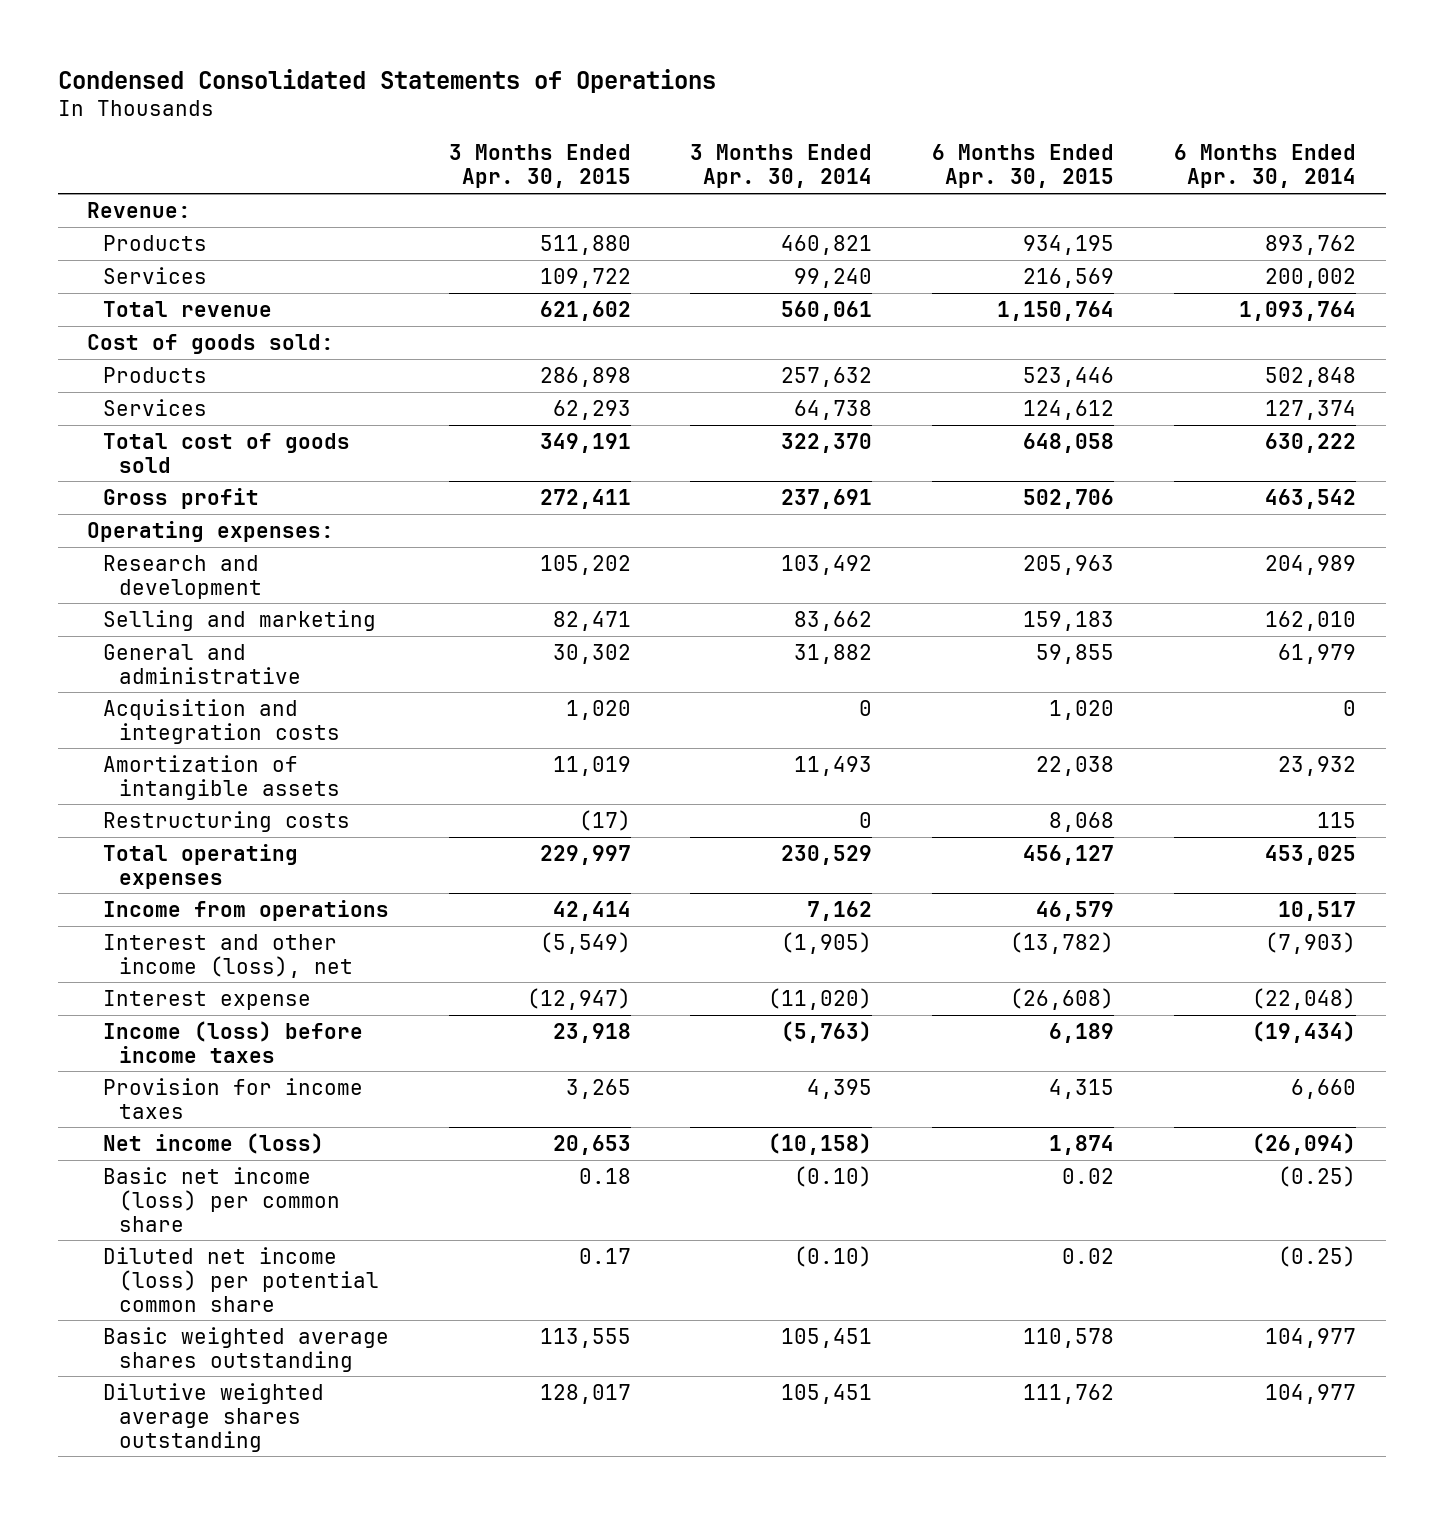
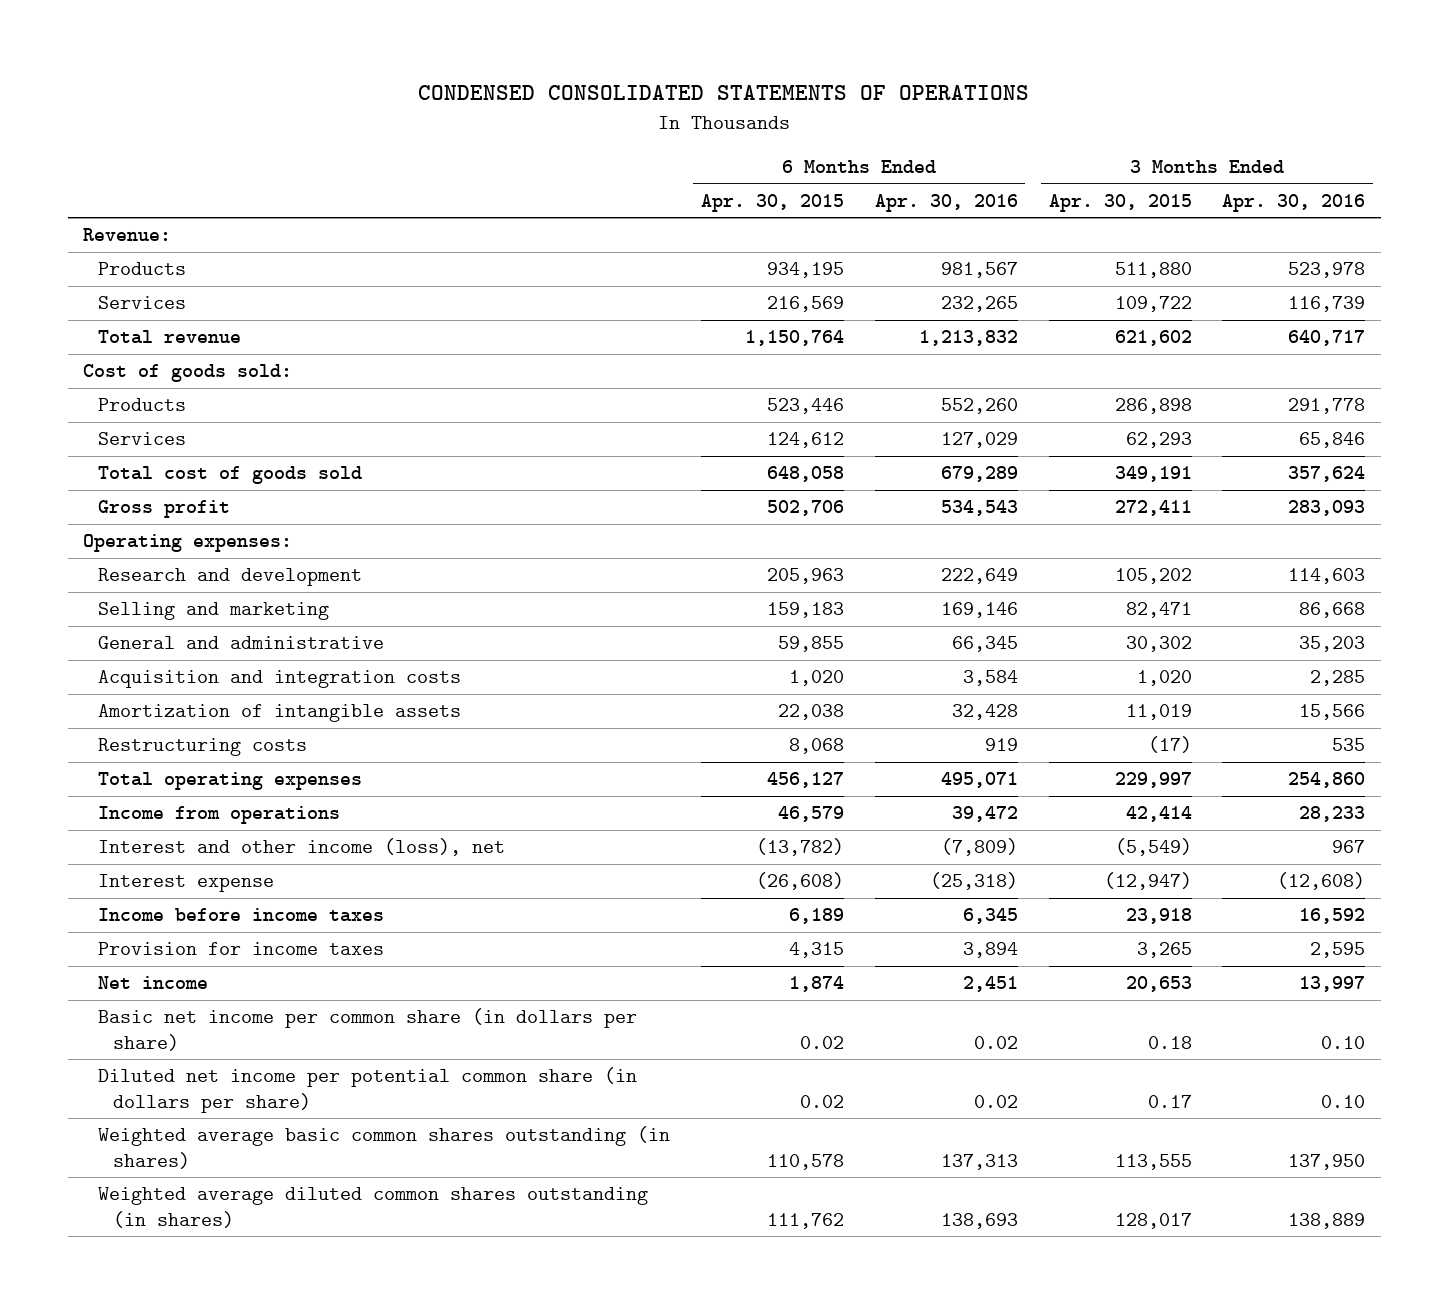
- Condensed Consolidated Statements of Operations
+ CONDENSED CONSOLIDATED STATEMENTS OF OPERATIONS
- | 3 Months Ended Apr. 30, 2015 | 3 Months Ended Apr. 30, 2014 | 6 Months Ended Apr. 30, 2015 | 6 Months Ended Apr. 30, 2014
+ | 6 Months Ended Apr. 30, 2015 | 6 Months Ended Apr. 30, 2016 | 3 Months Ended Apr. 30, 2015 | 3 Months Ended Apr. 30, 2016
- Income (loss) before income taxes | 23,918 | (5,763) | 6,189 | (19,434)
+ Income before income taxes | 6,189 | 6,345 | 23,918 | 16,592
- Net income (loss) | 20,653 | (10,158) | 1,874 | (26,094)
- Basic net income (loss) per common share | 0.18 | (0.10) | 0.02 | (0.25)
- Diluted net income (loss) per potential common share | 0.17 | (0.10) | 0.02 | (0.25)
- Basic weighted average shares outstanding | 113,555 | 105,451 | 110,578 | 104,977
- Dilutive weighted average shares outstanding | 128,017 | 105,451 | 111,762 | 104,977
+ Net income | 1,874 | 2,451 | 20,653 | 13,997
+ Basic net income per common share (in dollars per share) | 0.02 | 0.02 | 0.18 | 0.10
+ Diluted net income per potential common share (in dollars per share) | 0.02 | 0.02 | 0.17 | 0.10
+ Weighted average basic common shares outstanding (in shares) | 110,578 | 137,313 | 113,555 | 137,950
+ Weighted average diluted common shares outstanding (in shares) | 111,762 | 138,693 | 128,017 | 138,889

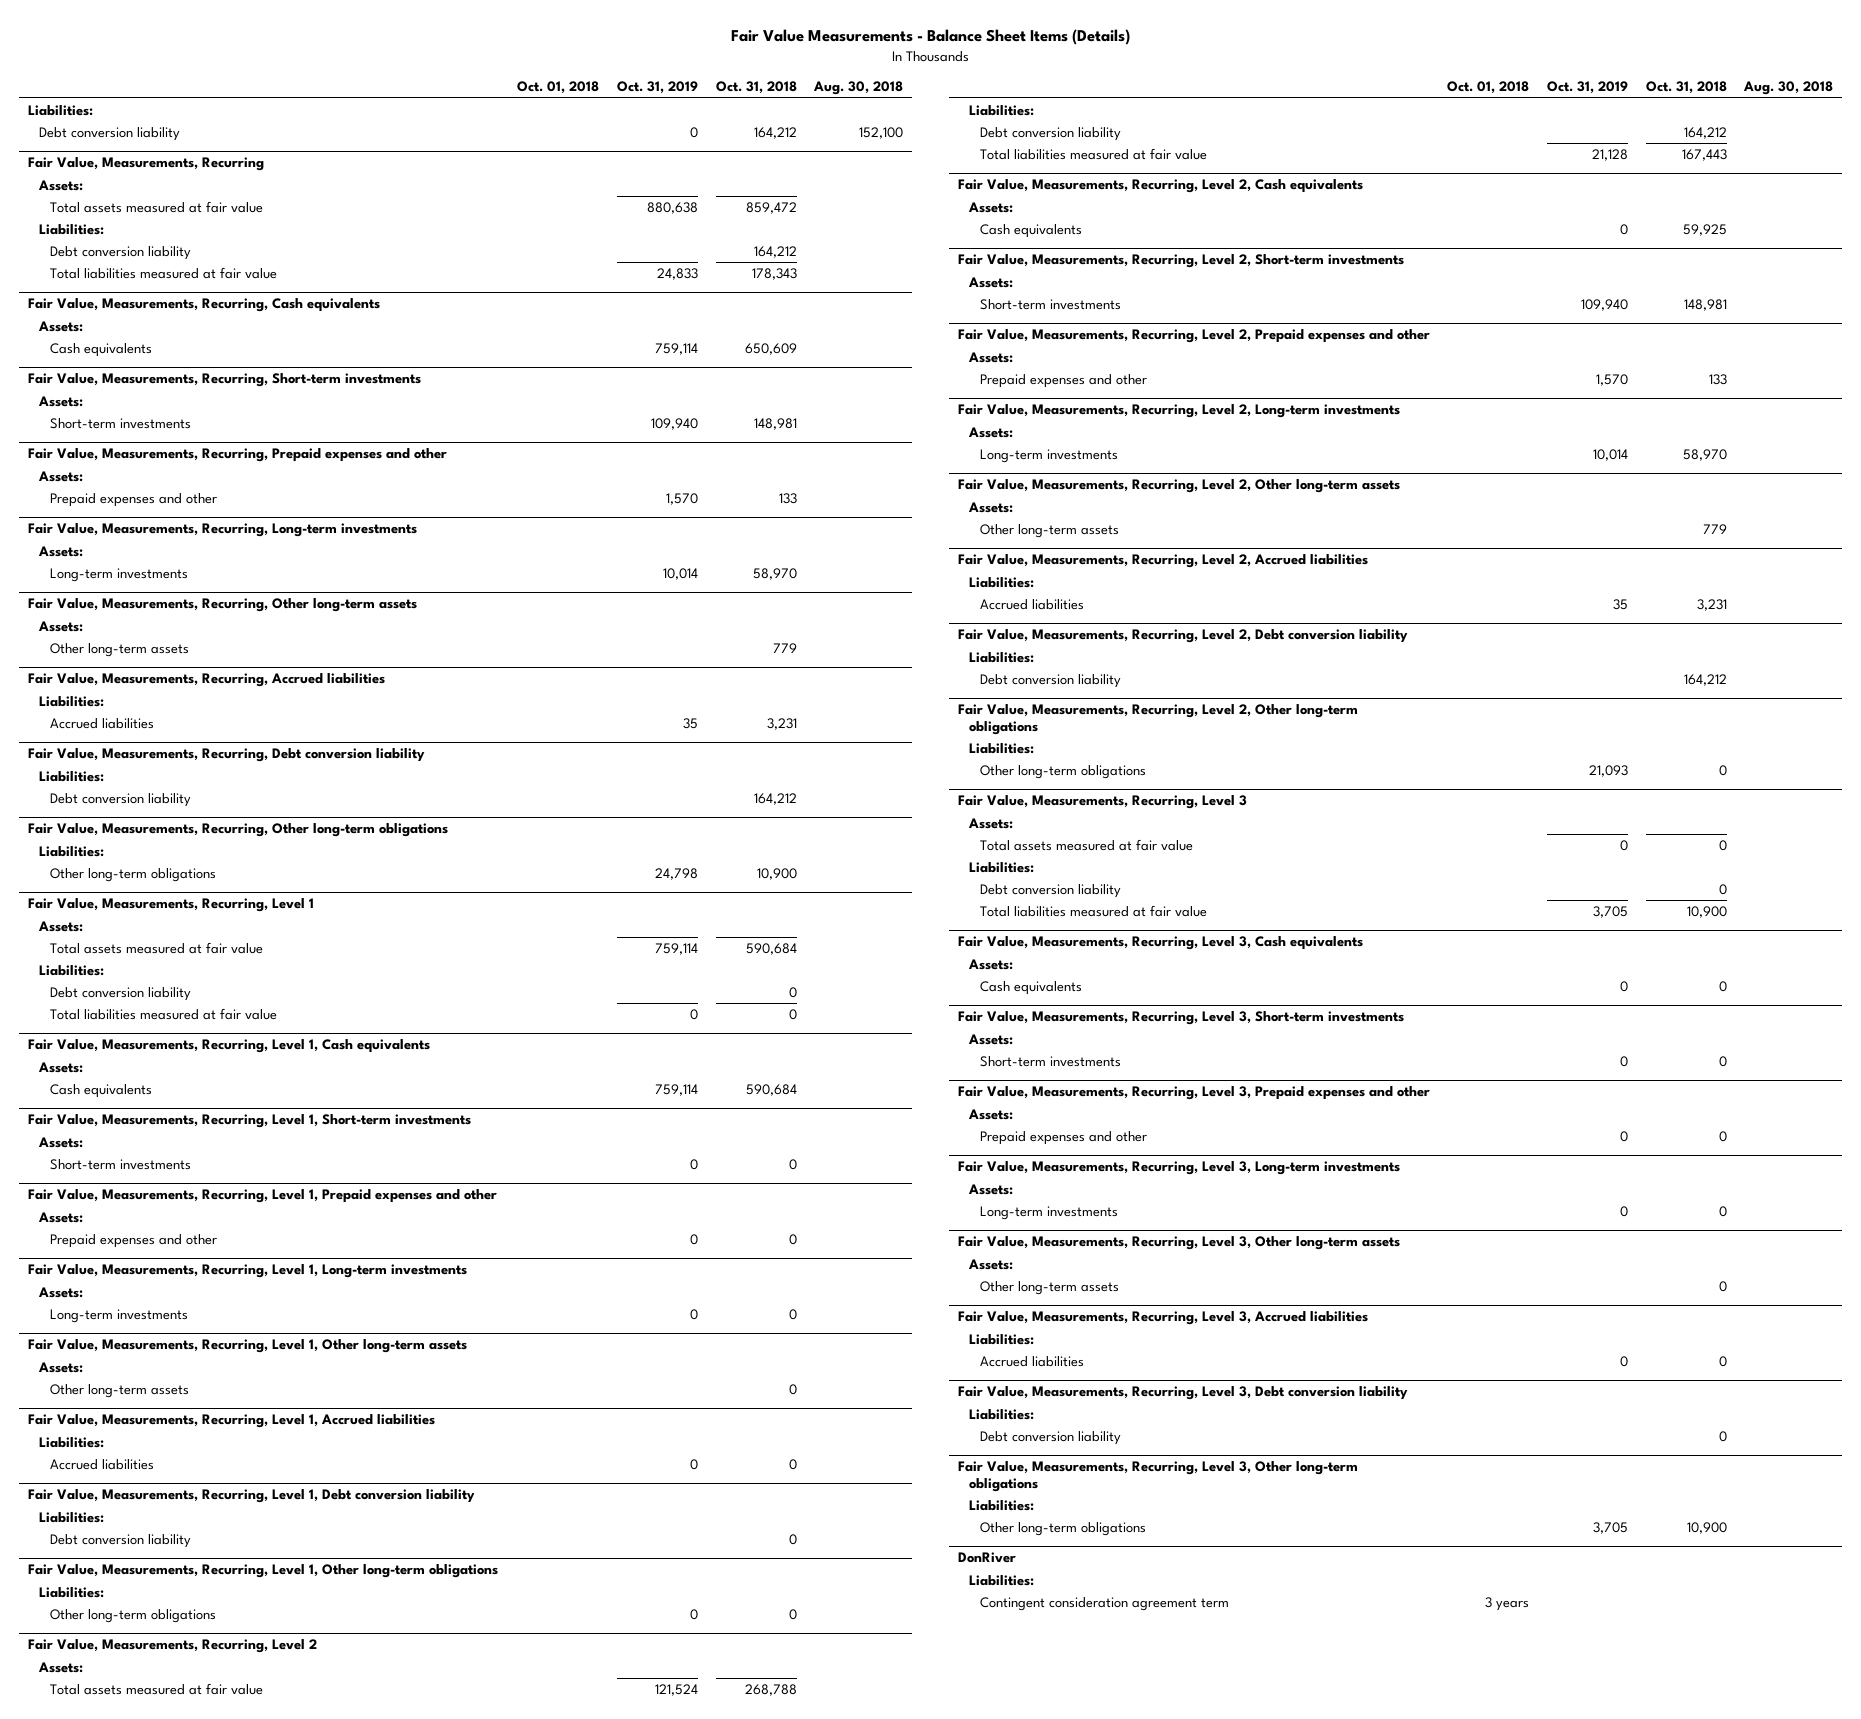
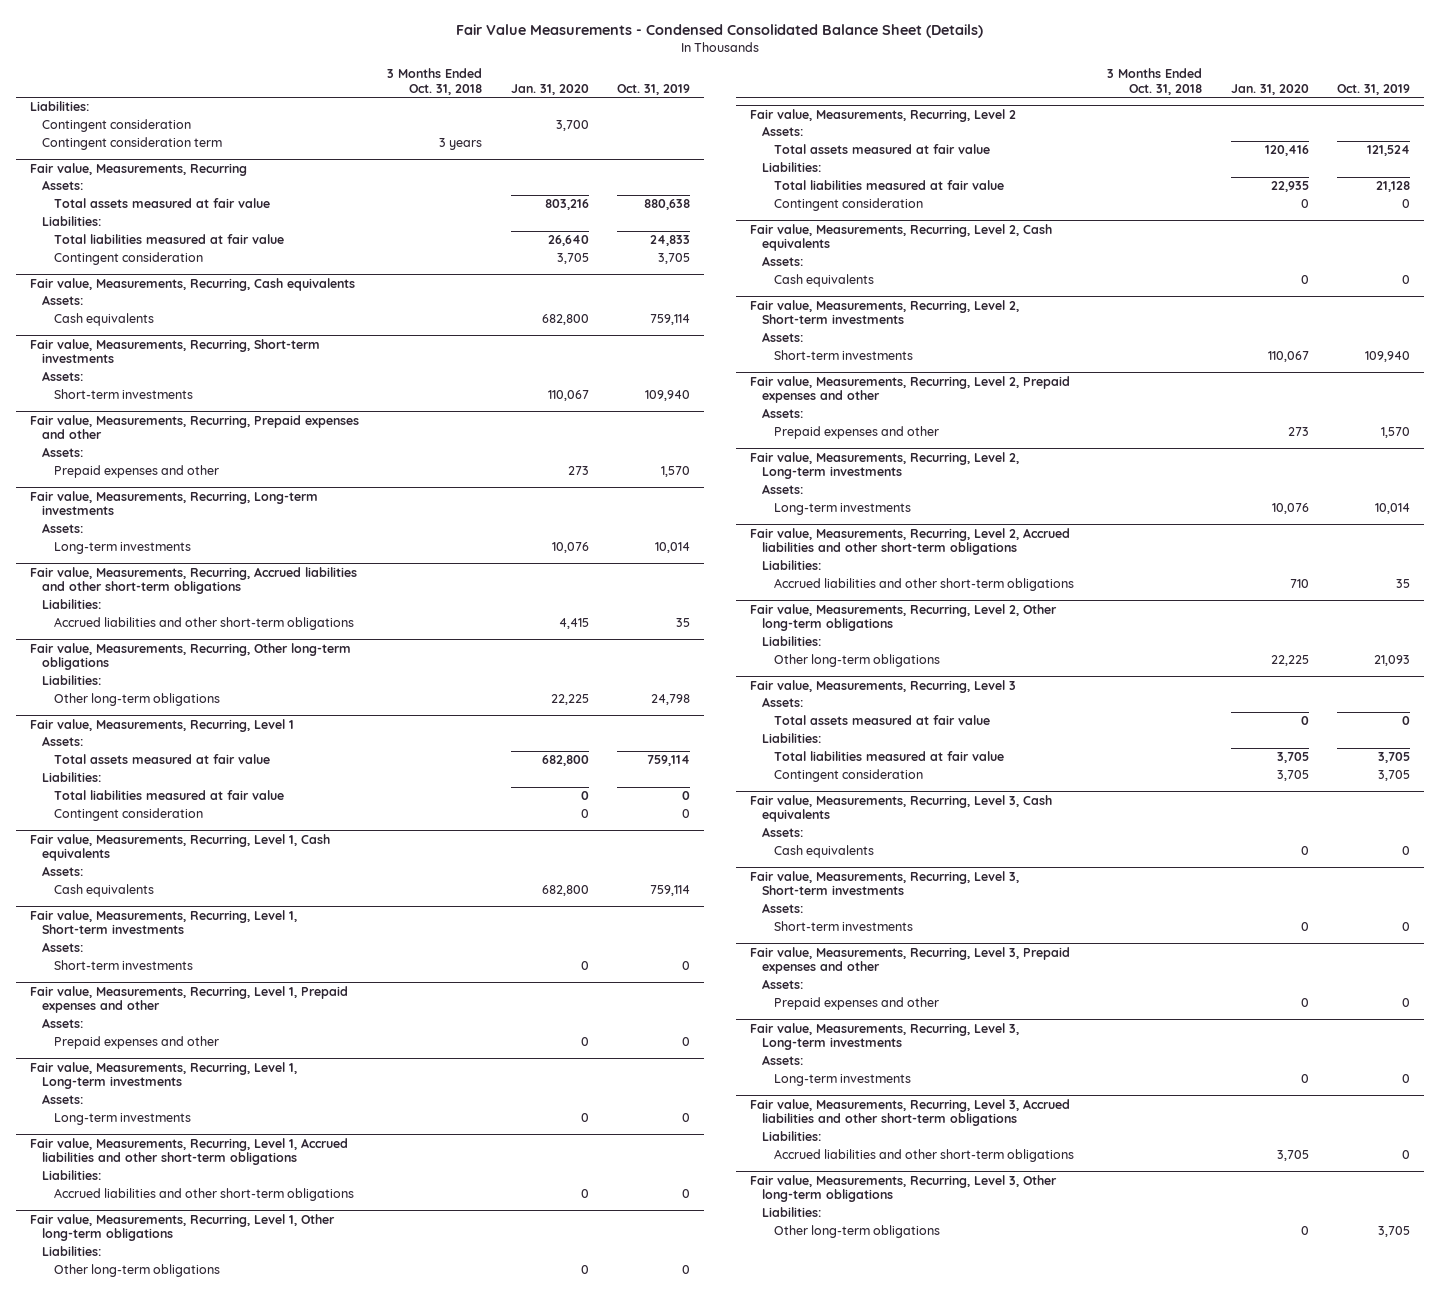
- Fair Value Measurements - Balance Sheet Items (Details)
+ Fair Value Measurements - Condensed Consolidated Balance Sheet (Details)
- | Oct. 01, 2018 | Oct. 31, 2019 | Oct. 31, 2018 | Aug. 30, 2018
+ | 3 Months Ended Oct. 31, 2018 | Jan. 31, 2020 | Oct. 31, 2019
- Debt conversion liability | | 0 | 164,212 | 152,100
- Fair Value, Measurements, Recurring
+ Contingent consideration | | 3,700 |
+ Contingent consideration term | 3 years | |
+ Fair value, Measurements, Recurring
- Debt conversion liability | | | 164,212 |
- Fair Value, Measurements, Recurring, Cash equivalents
+ Contingent consideration | | 3,705 | 3,705
+ Fair value, Measurements, Recurring, Cash equivalents
- Fair Value, Measurements, Recurring, Short-term investments
+ Fair value, Measurements, Recurring, Short-term investments
- Fair Value, Measurements, Recurring, Prepaid expenses and other
+ Fair value, Measurements, Recurring, Prepaid expenses and other
- Fair Value, Measurements, Recurring, Long-term investments
+ Fair value, Measurements, Recurring, Long-term investments
- Fair Value, Measurements, Recurring, Other long-term assets
- Assets:
- Other long-term assets | | | 779 |
- Fair Value, Measurements, Recurring, Accrued liabilities
- Liabilities:
- Accrued liabilities | | 35 | 3,231 |
- Fair Value, Measurements, Recurring, Debt conversion liability
+ Fair value, Measurements, Recurring, Accrued liabilities and other short-term obligations
- Debt conversion liability | | | 164,212 |
- Fair Value, Measurements, Recurring, Other long-term obligations
+ Accrued liabilities and other short-term obligations | | 4,415 | 35
+ Fair value, Measurements, Recurring, Other long-term obligations
- Fair Value, Measurements, Recurring, Level 1
+ Fair value, Measurements, Recurring, Level 1
- Debt conversion liability | | | 0 |
- Fair Value, Measurements, Recurring, Level 1, Cash equivalents
+ Contingent consideration | | 0 | 0
+ Fair value, Measurements, Recurring, Level 1, Cash equivalents
- Fair Value, Measurements, Recurring, Level 1, Short-term investments
+ Fair value, Measurements, Recurring, Level 1, Short-term investments
- Fair Value, Measurements, Recurring, Level 1, Prepaid expenses and other
+ Fair value, Measurements, Recurring, Level 1, Prepaid expenses and other
- Fair Value, Measurements, Recurring, Level 1, Long-term investments
+ Fair value, Measurements, Recurring, Level 1, Long-term investments
- Fair Value, Measurements, Recurring, Level 1, Other long-term assets
- Assets:
- Other long-term assets | | | 0 |
- Fair Value, Measurements, Recurring, Level 1, Accrued liabilities
- Liabilities:
- Accrued liabilities | | 0 | 0 |
- Fair Value, Measurements, Recurring, Level 1, Debt conversion liability
+ Fair value, Measurements, Recurring, Level 1, Accrued liabilities and other short-term obligations
- Debt conversion liability | | | 0 |
- Fair Value, Measurements, Recurring, Level 1, Other long-term obligations
+ Accrued liabilities and other short-term obligations | | 0 | 0
+ Fair value, Measurements, Recurring, Level 1, Other long-term obligations
- Fair Value, Measurements, Recurring, Level 2
+ Fair value, Measurements, Recurring, Level 2
- Debt conversion liability | | | 164,212 |
- Fair Value, Measurements, Recurring, Level 2, Cash equivalents
+ Contingent consideration | | 0 | 0
+ Fair value, Measurements, Recurring, Level 2, Cash equivalents
- Fair Value, Measurements, Recurring, Level 2, Short-term investments
+ Fair value, Measurements, Recurring, Level 2, Short-term investments
- Fair Value, Measurements, Recurring, Level 2, Prepaid expenses and other
+ Fair value, Measurements, Recurring, Level 2, Prepaid expenses and other
- Fair Value, Measurements, Recurring, Level 2, Long-term investments
+ Fair value, Measurements, Recurring, Level 2, Long-term investments
- Fair Value, Measurements, Recurring, Level 2, Other long-term assets
- Assets:
- Other long-term assets | | | 779 |
- Fair Value, Measurements, Recurring, Level 2, Accrued liabilities
- Liabilities:
- Accrued liabilities | | 35 | 3,231 |
- Fair Value, Measurements, Recurring, Level 2, Debt conversion liability
+ Fair value, Measurements, Recurring, Level 2, Accrued liabilities and other short-term obligations
- Debt conversion liability | | | 164,212 |
- Fair Value, Measurements, Recurring, Level 2, Other long-term obligations
+ Accrued liabilities and other short-term obligations | | 710 | 35
+ Fair value, Measurements, Recurring, Level 2, Other long-term obligations
- Fair Value, Measurements, Recurring, Level 3
+ Fair value, Measurements, Recurring, Level 3
- Debt conversion liability | | | 0 |
- Fair Value, Measurements, Recurring, Level 3, Cash equivalents
+ Contingent consideration | | 3,705 | 3,705
+ Fair value, Measurements, Recurring, Level 3, Cash equivalents
- Fair Value, Measurements, Recurring, Level 3, Short-term investments
+ Fair value, Measurements, Recurring, Level 3, Short-term investments
- Fair Value, Measurements, Recurring, Level 3, Prepaid expenses and other
+ Fair value, Measurements, Recurring, Level 3, Prepaid expenses and other
- Fair Value, Measurements, Recurring, Level 3, Long-term investments
+ Fair value, Measurements, Recurring, Level 3, Long-term investments
- Fair Value, Measurements, Recurring, Level 3, Other long-term assets
- Assets:
- Other long-term assets | | | 0 |
- Fair Value, Measurements, Recurring, Level 3, Accrued liabilities
- Liabilities:
- Accrued liabilities | | 0 | 0 |
- Fair Value, Measurements, Recurring, Level 3, Debt conversion liability
+ Fair value, Measurements, Recurring, Level 3, Accrued liabilities and other short-term obligations
- Debt conversion liability | | | 0 |
- Fair Value, Measurements, Recurring, Level 3, Other long-term obligations
+ Accrued liabilities and other short-term obligations | | 3,705 | 0
+ Fair value, Measurements, Recurring, Level 3, Other long-term obligations
- DonRiver
- Liabilities:
- Contingent consideration agreement term | 3 years | | |

